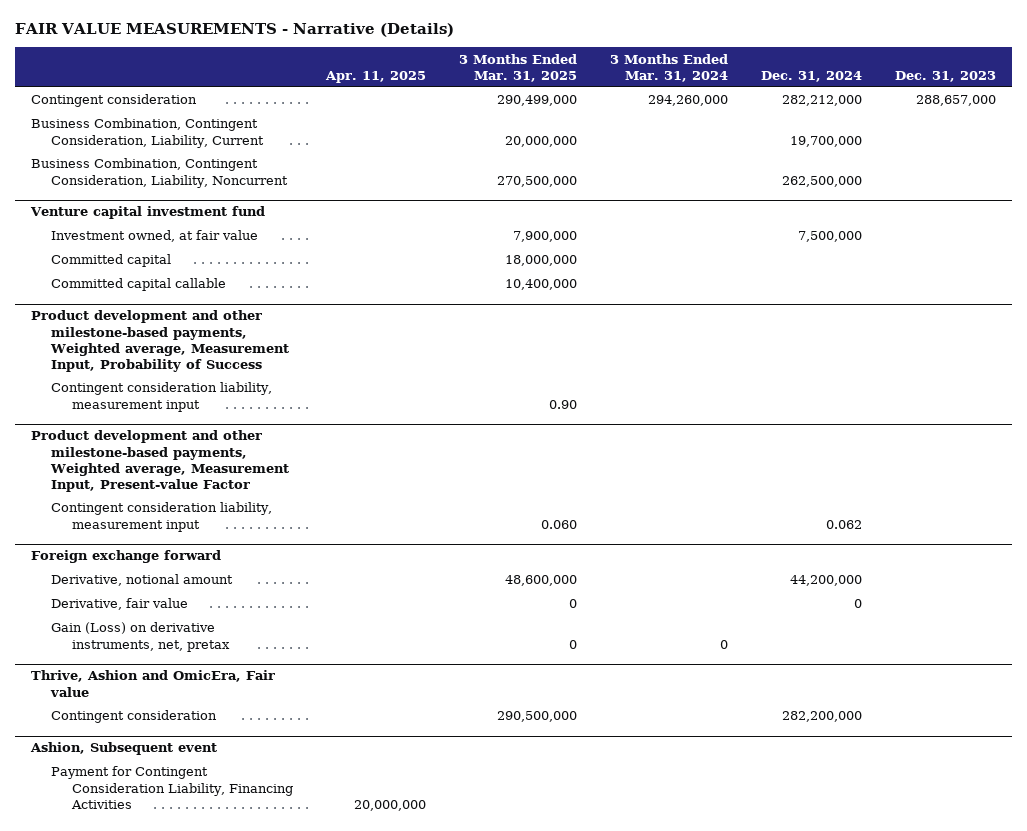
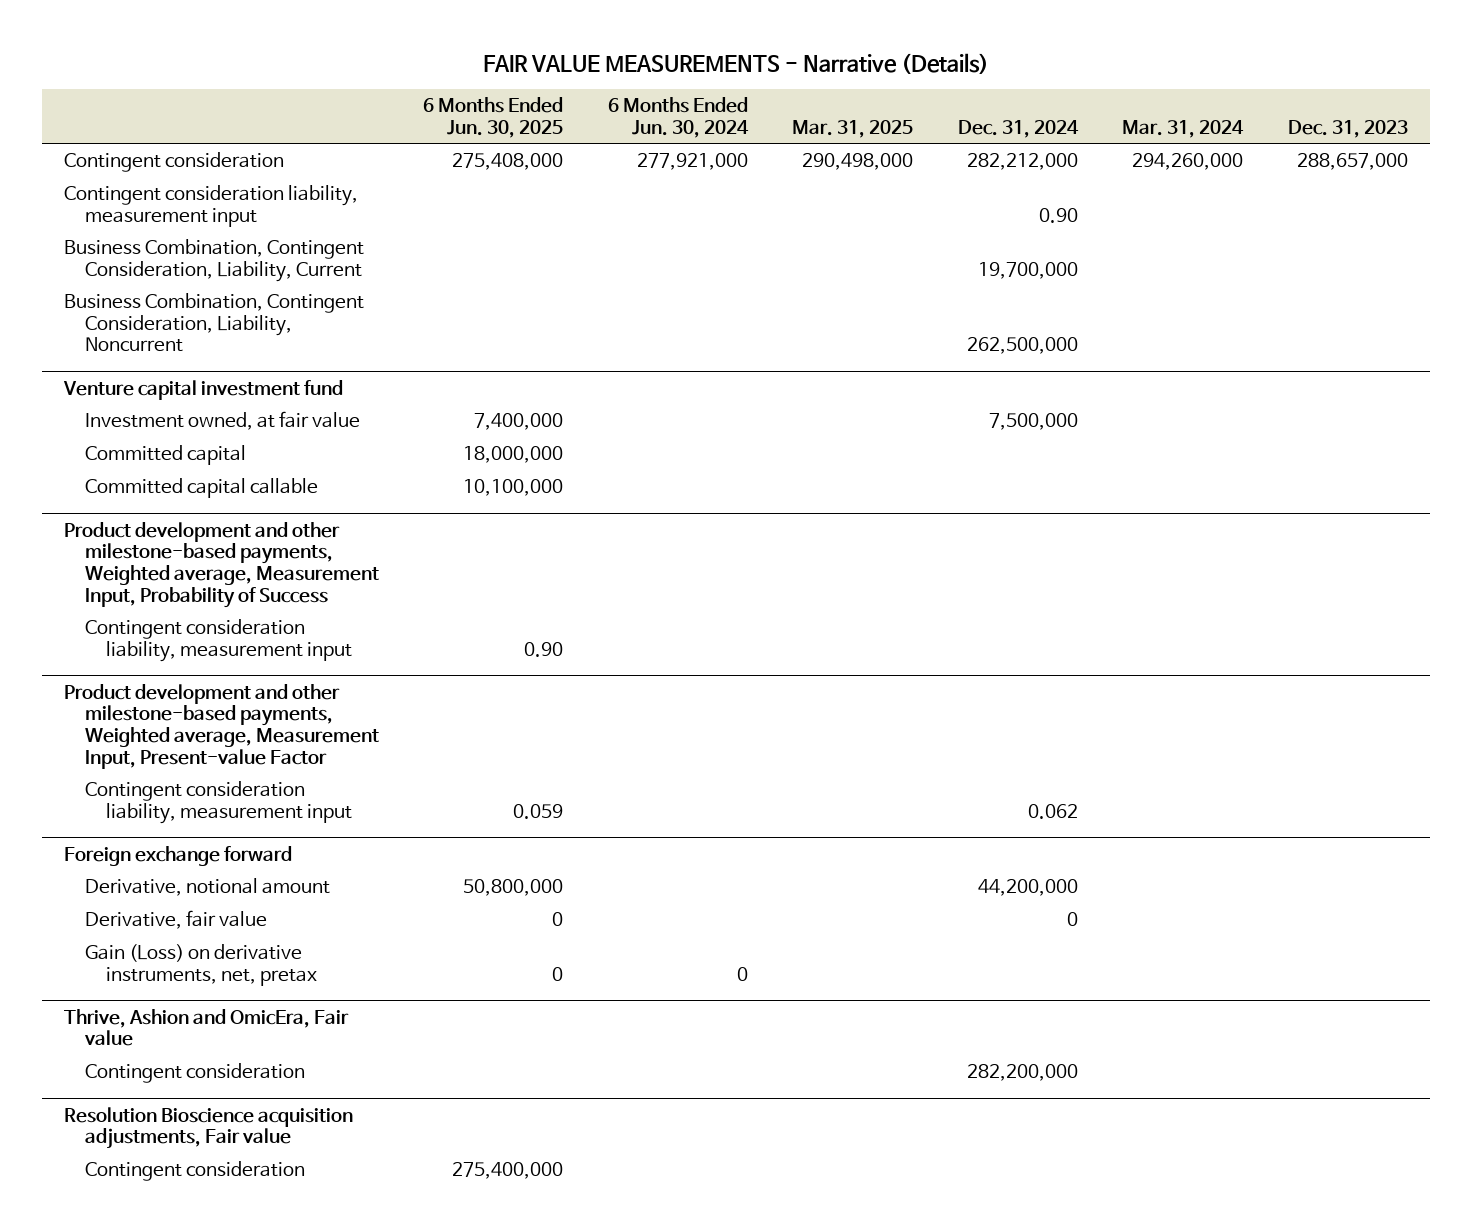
- | Apr. 11, 2025 | 3 Months Ended Mar. 31, 2025 | 3 Months Ended Mar. 31, 2024 | Dec. 31, 2024 | Dec. 31, 2023
+ | 6 Months Ended Jun. 30, 2025 | 6 Months Ended Jun. 30, 2024 | Mar. 31, 2025 | Dec. 31, 2024 | Mar. 31, 2024 | Dec. 31, 2023
+ Contingent consideration liability, measurement input | | | | 0.90 | |
- Ashion, Subsequent event
- Payment for Contingent Consideration Liability, Financing Activities | 20,000,000 | | | |
+ Resolution Bioscience acquisition adjustments, Fair value
+ Contingent consideration | 275,400,000 | | | | |

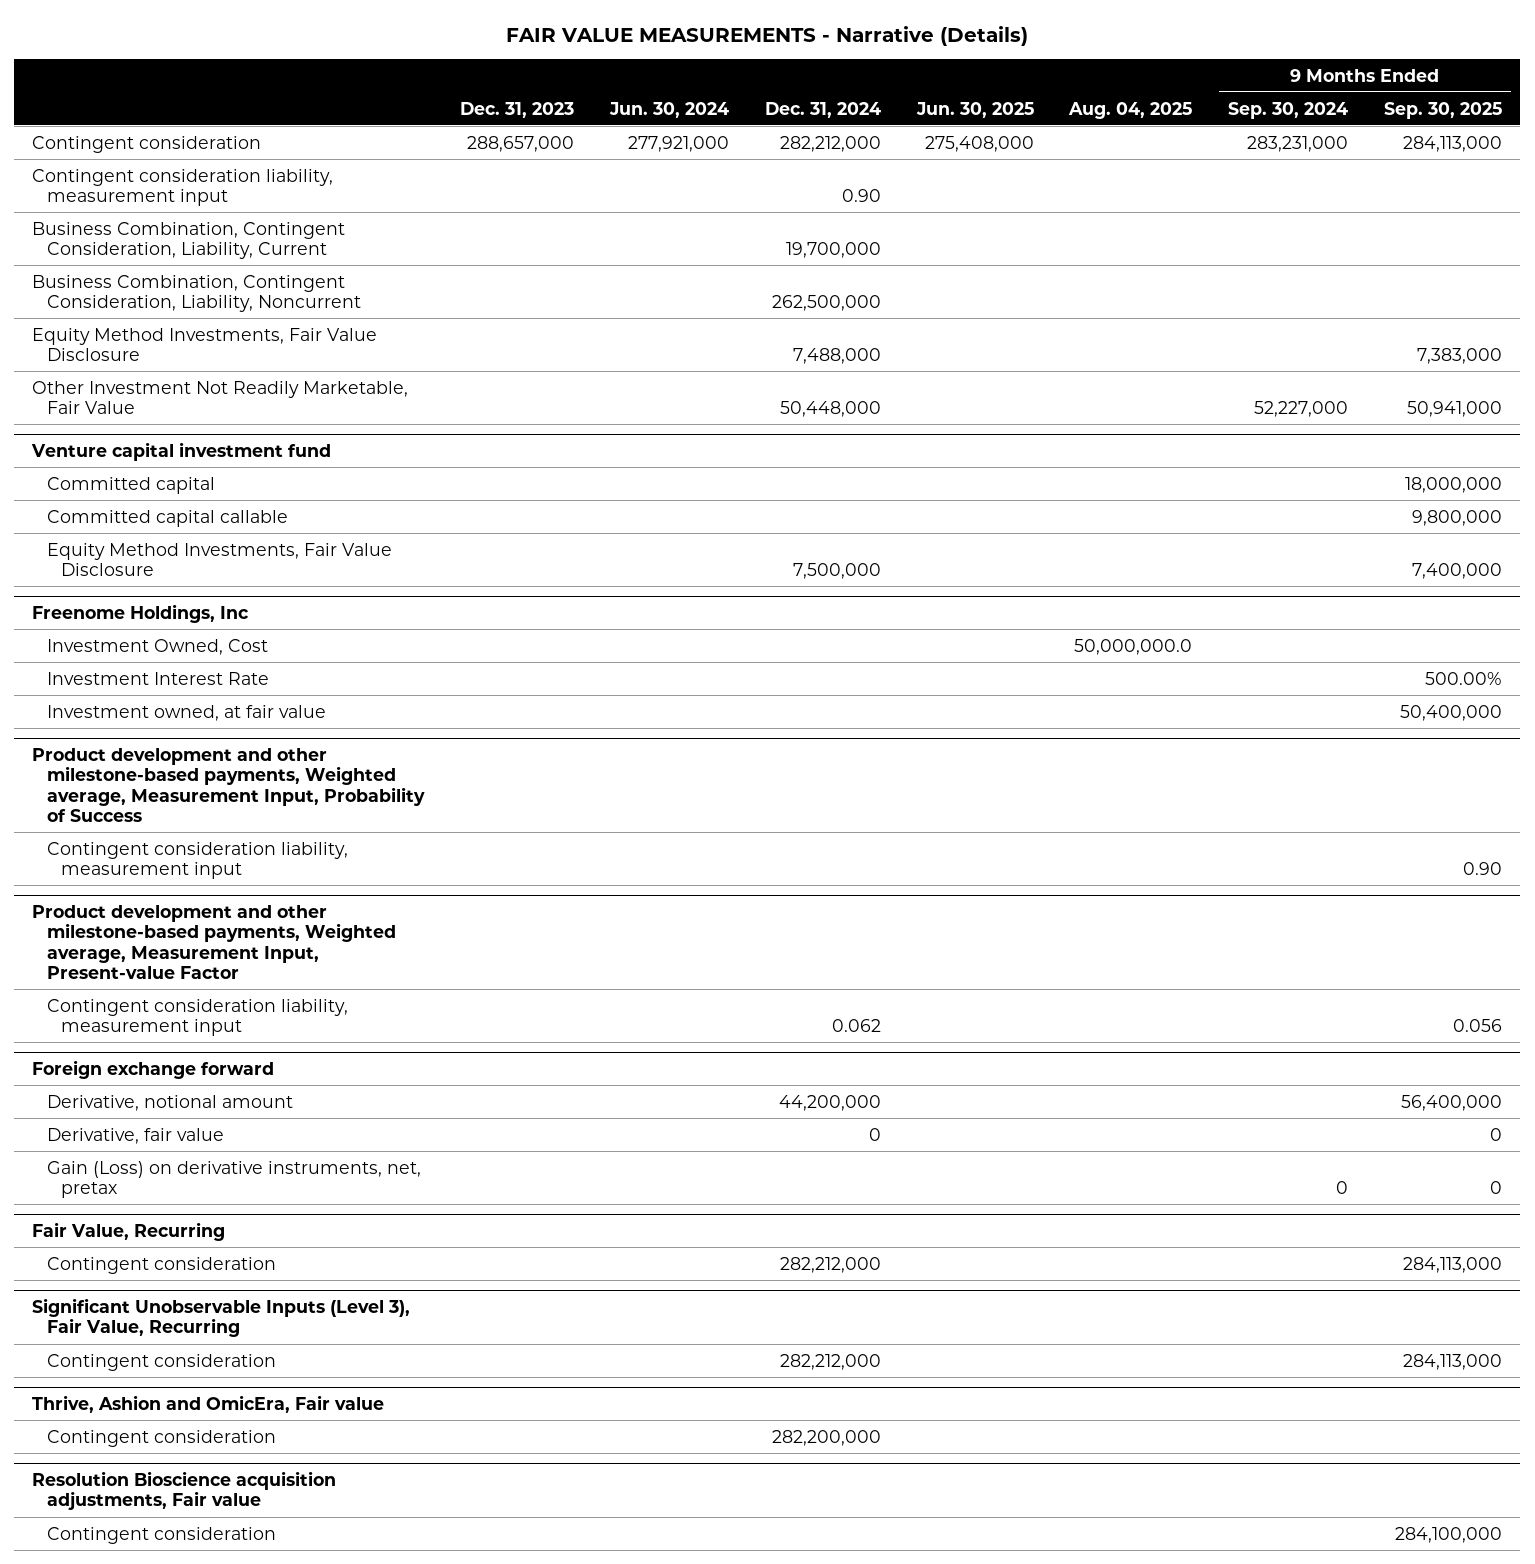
- | 6 Months Ended Jun. 30, 2025 | 6 Months Ended Jun. 30, 2024 | Mar. 31, 2025 | Dec. 31, 2024 | Mar. 31, 2024 | Dec. 31, 2023
+ | Dec. 31, 2023 | Jun. 30, 2024 | Dec. 31, 2024 | Jun. 30, 2025 | Aug. 04, 2025 | 9 Months Ended Sep. 30, 2024 | 9 Months Ended Sep. 30, 2025
+ Equity Method Investments, Fair Value Disclosure | | | 7,488,000 | | | | 7,383,000
+ Other Investment Not Readily Marketable, Fair Value | | | 50,448,000 | | | 52,227,000 | 50,941,000
@ Venture capital investment fund
- Investment owned, at fair value | 7,400,000 | | | 7,500,000 | |
+ Equity Method Investments, Fair Value Disclosure | | | 7,500,000 | | | | 7,400,000
+ Freenome Holdings, Inc
+ Investment Owned, Cost | | | | | 50,000,000.0 | |
+ Investment Interest Rate | | | | | | | 500.00%
+ Investment owned, at fair value | | | | | | | 50,400,000
+ Fair Value, Recurring
+ Contingent consideration | | | 282,212,000 | | | | 284,113,000
+ Significant Unobservable Inputs (Level 3), Fair Value, Recurring
+ Contingent consideration | | | 282,212,000 | | | | 284,113,000

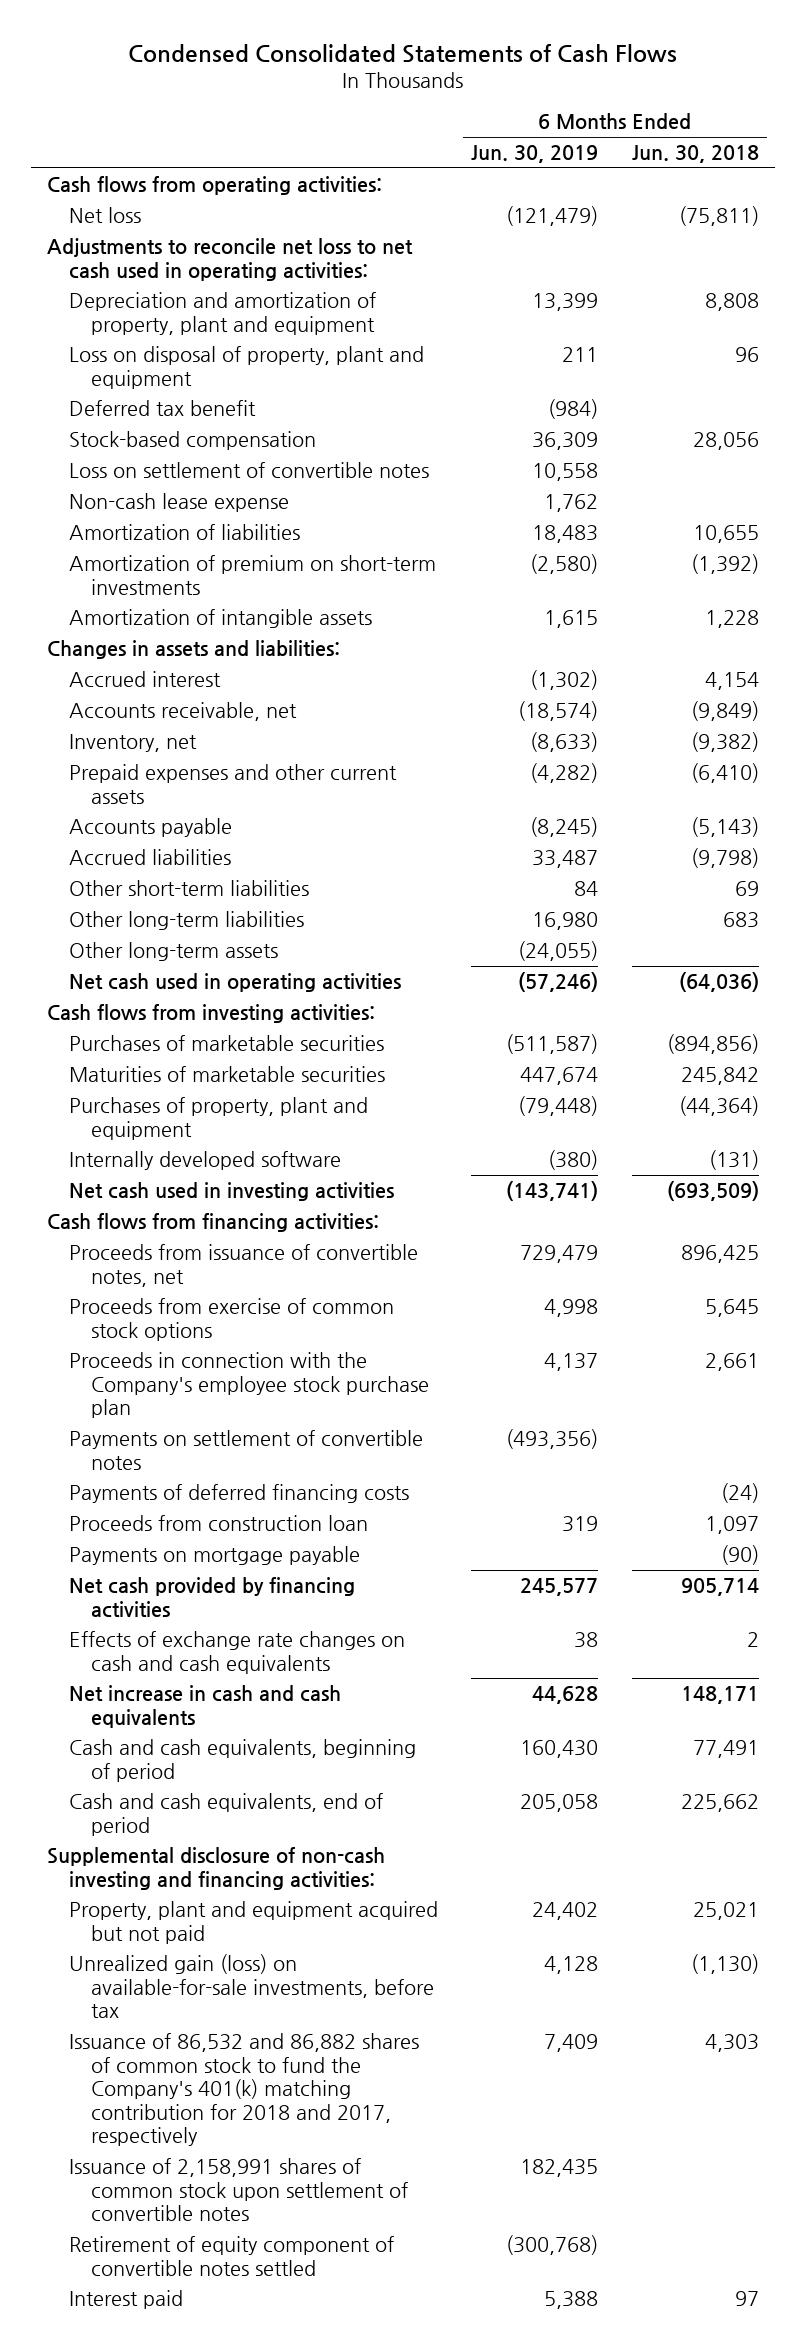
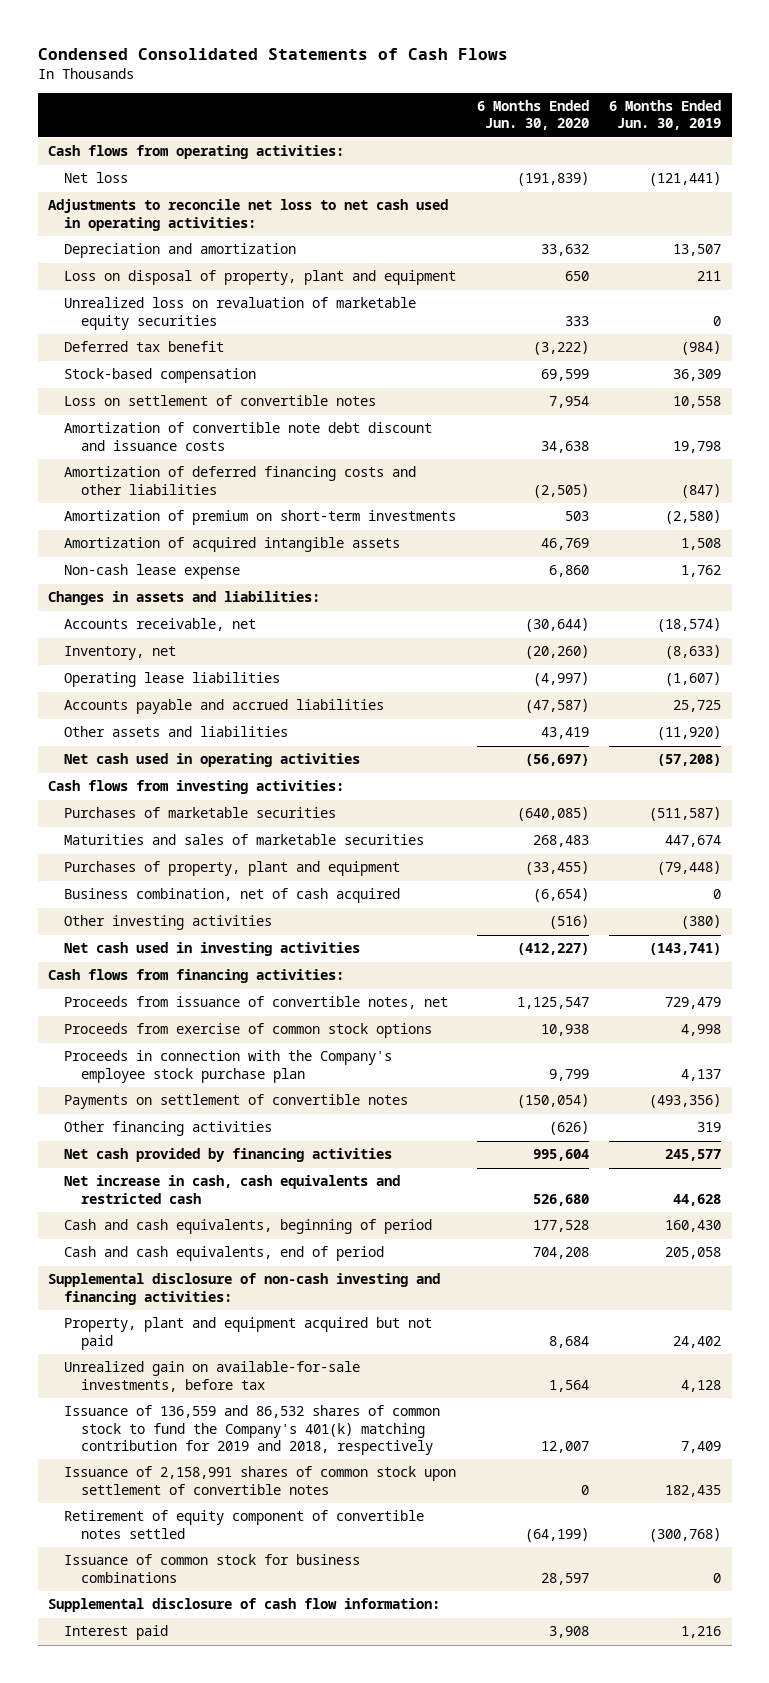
- | 6 Months Ended Jun. 30, 2019 | 6 Months Ended Jun. 30, 2018
+ | 6 Months Ended Jun. 30, 2020 | 6 Months Ended Jun. 30, 2019
- Net loss | (121,479) | (75,811)
+ Net loss | (191,839) | (121,441)
- Depreciation and amortization of property, plant and equipment | 13,399 | 8,808
+ Depreciation and amortization | 33,632 | 13,507
+ Unrealized loss on revaluation of marketable equity securities | 333 | 0
- Amortization of liabilities | 18,483 | 10,655
+ Amortization of convertible note debt discount and issuance costs | 34,638 | 19,798
+ Amortization of deferred financing costs and other liabilities | (2,505) | (847)
- Amortization of intangible assets | 1,615 | 1,228
+ Amortization of acquired intangible assets | 46,769 | 1,508
moved down: Non-cash lease expense | 6,860 | 1,762
- Accrued interest | (1,302) | 4,154
- Prepaid expenses and other current assets | (4,282) | (6,410)
- Accounts payable | (8,245) | (5,143)
- Accrued liabilities | 33,487 | (9,798)
- Other short-term liabilities | 84 | 69
- Other long-term liabilities | 16,980 | 683
- Other long-term assets | (24,055) |
- Net cash used in operating activities | (57,246) | (64,036)
+ Operating lease liabilities | (4,997) | (1,607)
+ Accounts payable and accrued liabilities | (47,587) | 25,725
+ Other assets and liabilities | 43,419 | (11,920)
+ Net cash used in operating activities | (56,697) | (57,208)
- Maturities of marketable securities | 447,674 | 245,842
+ Maturities and sales of marketable securities | 268,483 | 447,674
- Internally developed software | (380) | (131)
+ Business combination, net of cash acquired | (6,654) | 0
+ Other investing activities | (516) | (380)
- Payments of deferred financing costs | | (24)
- Proceeds from construction loan | 319 | 1,097
- Payments on mortgage payable | | (90)
+ Other financing activities | (626) | 319
- Effects of exchange rate changes on cash and cash equivalents | 38 | 2
- Net increase in cash and cash equivalents | 44,628 | 148,171
+ Net increase in cash, cash equivalents and restricted cash | 526,680 | 44,628
- Unrealized gain (loss) on available-for-sale investments, before tax | 4,128 | (1,130)
- Issuance of 86,532 and 86,882 shares of common stock to fund the Company's 401(k) matching contribution for 2018 and 2017, respectively | 7,409 | 4,303
+ Unrealized gain on available-for-sale investments, before tax | 1,564 | 4,128
+ Issuance of 136,559 and 86,532 shares of common stock to fund the Company's 401(k) matching contribution for 2019 and 2018, respectively | 12,007 | 7,409
- Interest paid | 5,388 | 97
+ Issuance of common stock for business combinations | 28,597 | 0
+ Supplemental disclosure of cash flow information:
+ Interest paid | 3,908 | 1,216

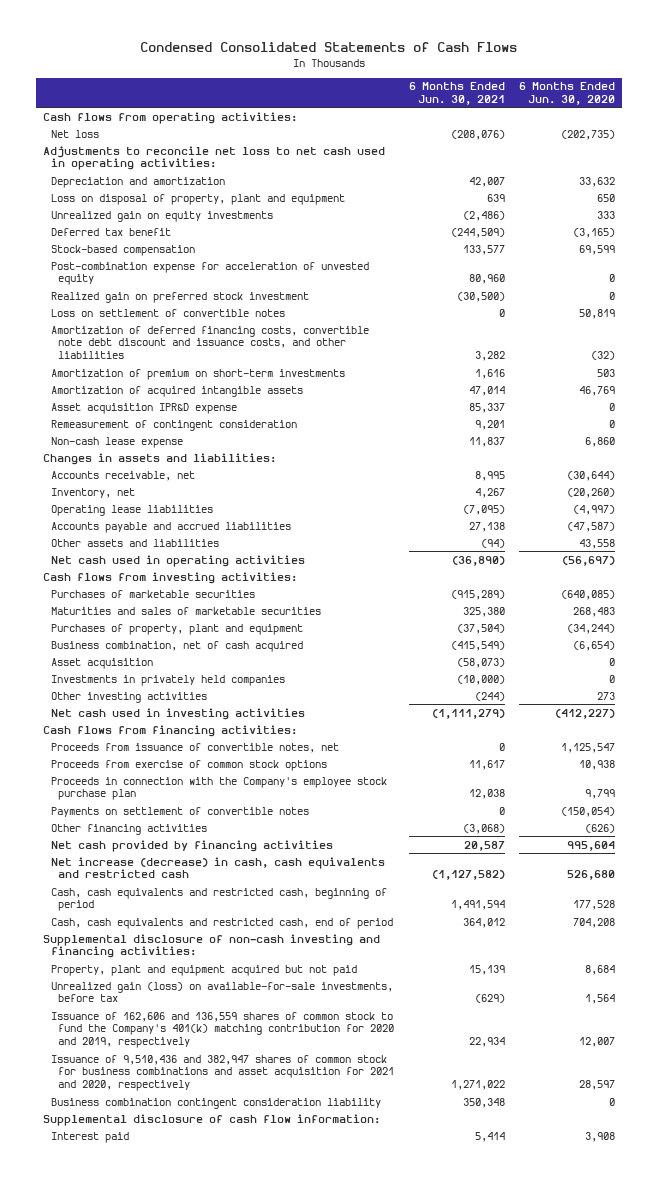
- | 6 Months Ended Jun. 30, 2020 | 6 Months Ended Jun. 30, 2019
+ | 6 Months Ended Jun. 30, 2021 | 6 Months Ended Jun. 30, 2020
- Net loss | (191,839) | (121,441)
+ Net loss | (208,076) | (202,735)
- Unrealized loss on revaluation of marketable equity securities | 333 | 0
- Deferred tax benefit | (3,222) | (984)
+ Unrealized gain on equity investments | (2,486) | 333
+ Deferred tax benefit | (244,509) | (3,165)
- Loss on settlement of convertible notes | 7,954 | 10,558
- Amortization of convertible note debt discount and issuance costs | 34,638 | 19,798
- Amortization of deferred financing costs and other liabilities | (2,505) | (847)
+ Post-combination expense for acceleration of unvested equity | 80,960 | 0
+ Realized gain on preferred stock investment | (30,500) | 0
+ Loss on settlement of convertible notes | 0 | 50,819
+ Amortization of deferred financing costs, convertible note debt discount and issuance costs, and other liabilities | 3,282 | (32)
+ Asset acquisition IPR&D expense | 85,337 | 0
+ Remeasurement of contingent consideration | 9,201 | 0
- Other assets and liabilities | 43,419 | (11,920)
+ Other assets and liabilities | (94) | 43,558
- Purchases of property, plant and equipment | (33,455) | (79,448)
+ Purchases of property, plant and equipment | (37,504) | (34,244)
- Other investing activities | (516) | (380)
+ Asset acquisition | (58,073) | 0
+ Investments in privately held companies | (10,000) | 0
+ Other investing activities | (244) | 273
- Net increase in cash, cash equivalents and restricted cash | 526,680 | 44,628
- Cash and cash equivalents, beginning of period | 177,528 | 160,430
- Cash and cash equivalents, end of period | 704,208 | 205,058
+ Net increase (decrease) in cash, cash equivalents and restricted cash | (1,127,582) | 526,680
+ Cash, cash equivalents and restricted cash, beginning of period | 1,491,594 | 177,528
+ Cash, cash equivalents and restricted cash, end of period | 364,012 | 704,208
- Unrealized gain on available-for-sale investments, before tax | 1,564 | 4,128
- Issuance of 136,559 and 86,532 shares of common stock to fund the Company's 401(k) matching contribution for 2019 and 2018, respectively | 12,007 | 7,409
- Issuance of 2,158,991 shares of common stock upon settlement of convertible notes | 0 | 182,435
- Retirement of equity component of convertible notes settled | (64,199) | (300,768)
- Issuance of common stock for business combinations | 28,597 | 0
+ Unrealized gain (loss) on available-for-sale investments, before tax | (629) | 1,564
+ Issuance of 162,606 and 136,559 shares of common stock to fund the Company's 401(k) matching contribution for 2020 and 2019, respectively | 22,934 | 12,007
+ Issuance of 9,510,436 and 382,947 shares of common stock for business combinations and asset acquisition for 2021 and 2020, respectively | 1,271,022 | 28,597
+ Business combination contingent consideration liability | 350,348 | 0

